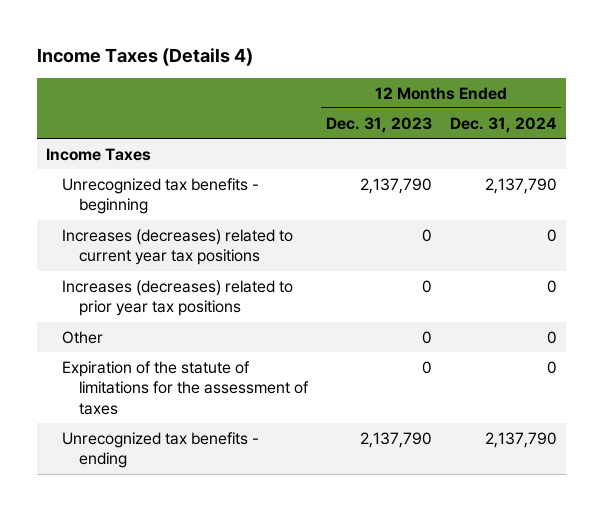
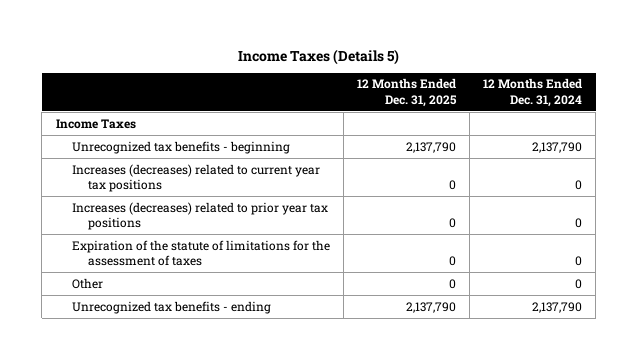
- Income Taxes (Details 4)
+ Income Taxes (Details 5)
- | 12 Months Ended Dec. 31, 2023 | 12 Months Ended Dec. 31, 2024
+ | 12 Months Ended Dec. 31, 2025 | 12 Months Ended Dec. 31, 2024
moved down: Other | 0 | 0

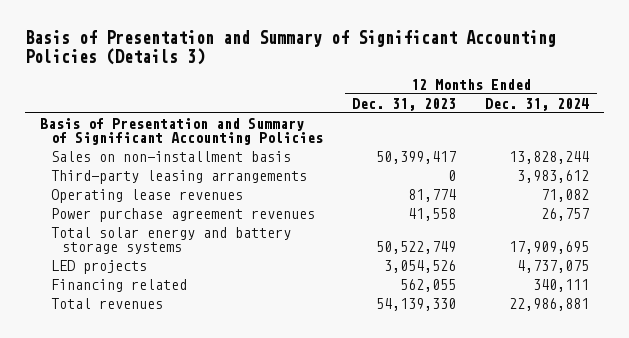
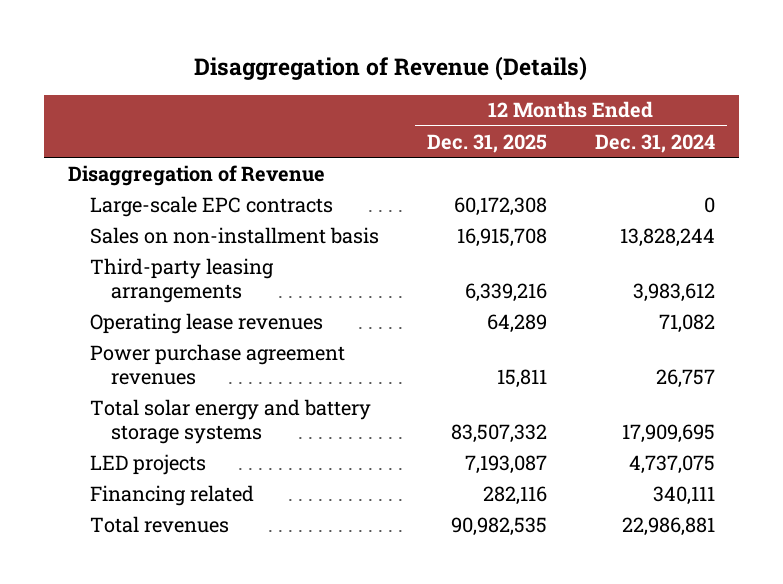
- Basis of Presentation and Summary of Significant Accounting Policies (Details 3)
+ Disaggregation of Revenue (Details)
- | 12 Months Ended Dec. 31, 2023 | 12 Months Ended Dec. 31, 2024
+ | 12 Months Ended Dec. 31, 2025 | 12 Months Ended Dec. 31, 2024
- Basis of Presentation and Summary of Significant Accounting Policies
+ Disaggregation of Revenue
+ Large-scale EPC contracts | 60,172,308 | 0

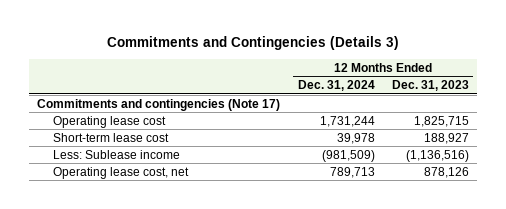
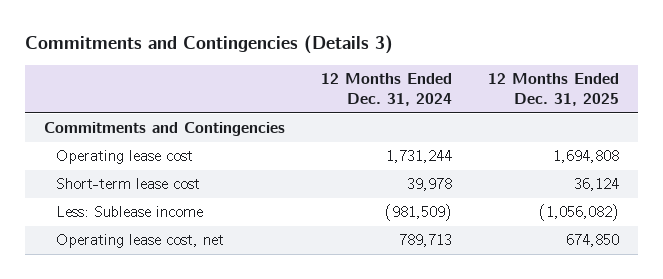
- | 12 Months Ended Dec. 31, 2024 | 12 Months Ended Dec. 31, 2023
+ | 12 Months Ended Dec. 31, 2024 | 12 Months Ended Dec. 31, 2025
- Commitments and contingencies (Note 17)
+ Commitments and Contingencies

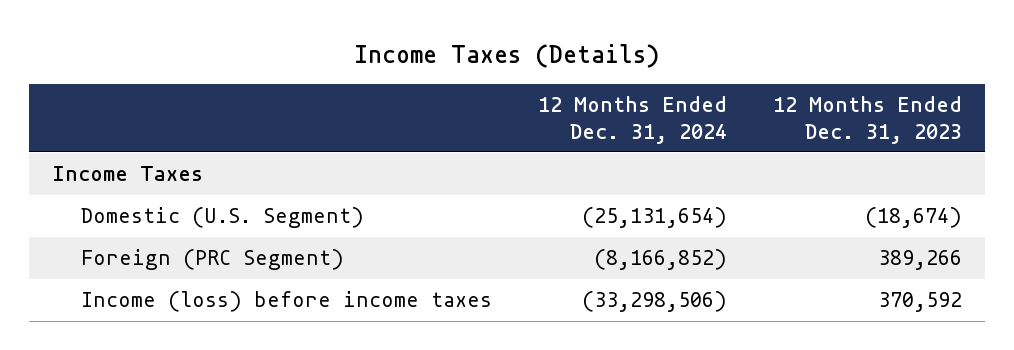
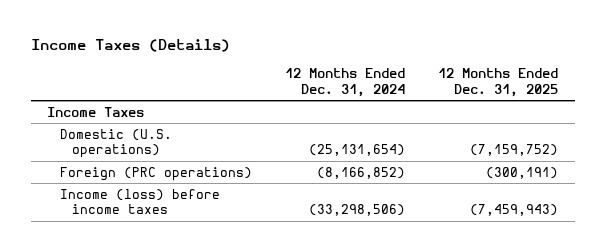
- | 12 Months Ended Dec. 31, 2024 | 12 Months Ended Dec. 31, 2023
+ | 12 Months Ended Dec. 31, 2024 | 12 Months Ended Dec. 31, 2025
- Domestic (U.S. Segment) | (25,131,654) | (18,674)
- Foreign (PRC Segment) | (8,166,852) | 389,266
+ Domestic (U.S. operations) | (25,131,654) | (7,159,752)
+ Foreign (PRC operations) | (8,166,852) | (300,191)

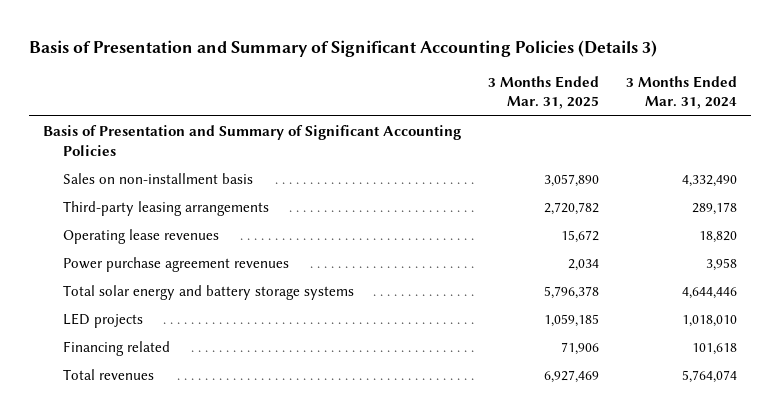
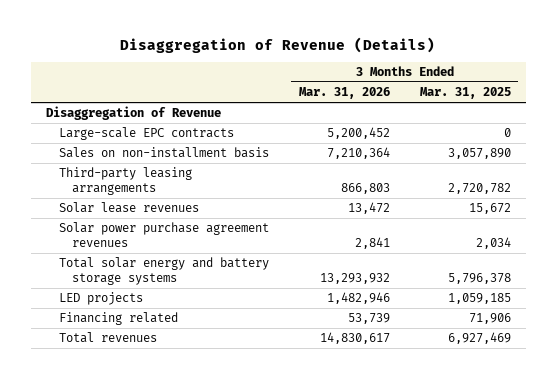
- Basis of Presentation and Summary of Significant Accounting Policies (Details 3)
+ Disaggregation of Revenue (Details)
- | 3 Months Ended Mar. 31, 2025 | 3 Months Ended Mar. 31, 2024
+ | 3 Months Ended Mar. 31, 2026 | 3 Months Ended Mar. 31, 2025
- Basis of Presentation and Summary of Significant Accounting Policies
+ Disaggregation of Revenue
+ Large-scale EPC contracts | 5,200,452 | 0
- Operating lease revenues | 15,672 | 18,820
- Power purchase agreement revenues | 2,034 | 3,958
+ Solar lease revenues | 13,472 | 15,672
+ Solar power purchase agreement revenues | 2,841 | 2,034

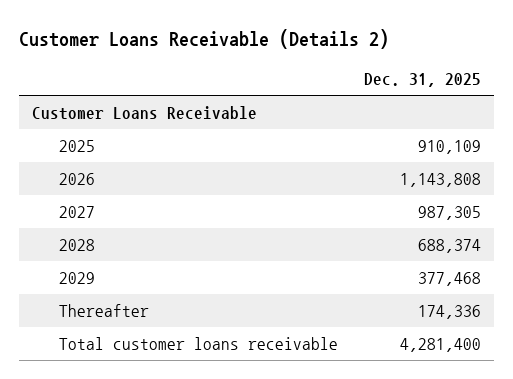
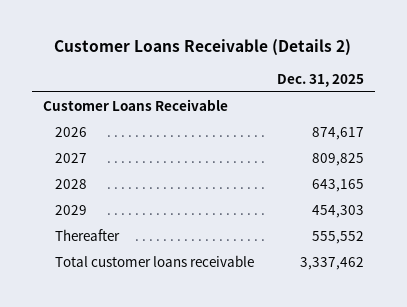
- 2025 | 910,109
- 2026 | 1,143,808
- 2027 | 987,305
- 2028 | 688,374
- 2029 | 377,468
- Thereafter | 174,336
- Total customer loans receivable | 4,281,400
+ 2026 | 874,617
+ 2027 | 809,825
+ 2028 | 643,165
+ 2029 | 454,303
+ Thereafter | 555,552
+ Total customer loans receivable | 3,337,462

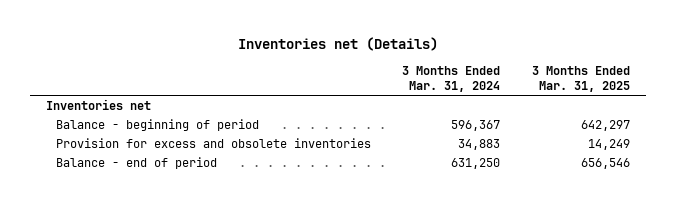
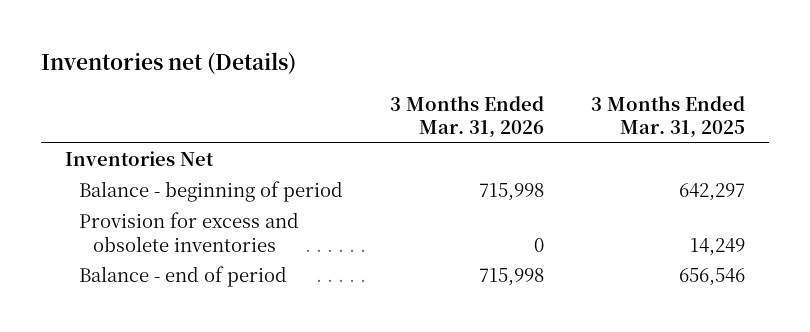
- | 3 Months Ended Mar. 31, 2024 | 3 Months Ended Mar. 31, 2025
+ | 3 Months Ended Mar. 31, 2026 | 3 Months Ended Mar. 31, 2025
- Inventories net
+ Inventories Net

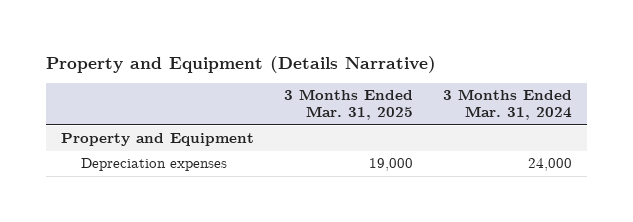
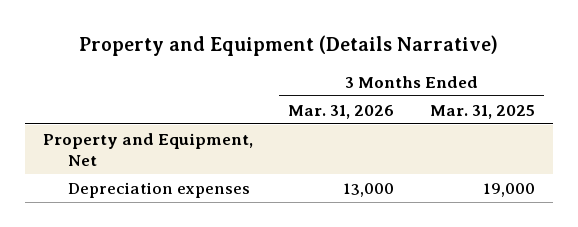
- | 3 Months Ended Mar. 31, 2025 | 3 Months Ended Mar. 31, 2024
+ | 3 Months Ended Mar. 31, 2026 | 3 Months Ended Mar. 31, 2025
- Property and Equipment
+ Property and Equipment, Net

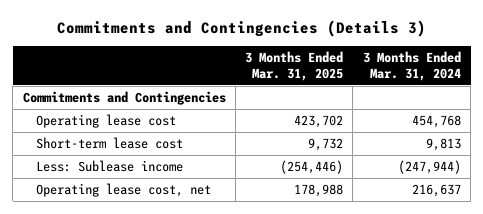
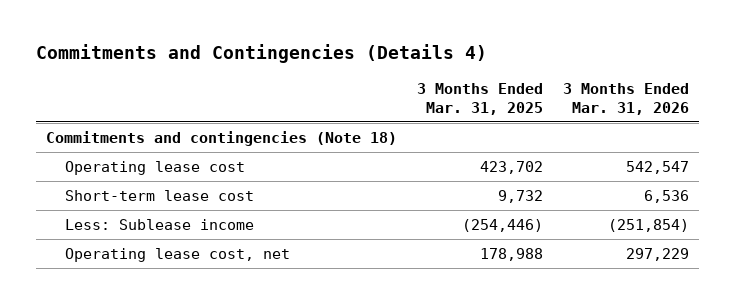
- Commitments and Contingencies (Details 3)
+ Commitments and Contingencies (Details 4)
- | 3 Months Ended Mar. 31, 2025 | 3 Months Ended Mar. 31, 2024
+ | 3 Months Ended Mar. 31, 2025 | 3 Months Ended Mar. 31, 2026
- Commitments and Contingencies
+ Commitments and contingencies (Note 18)

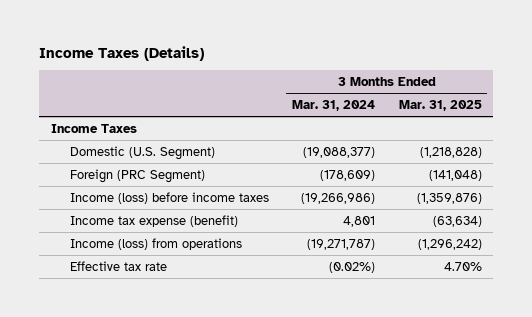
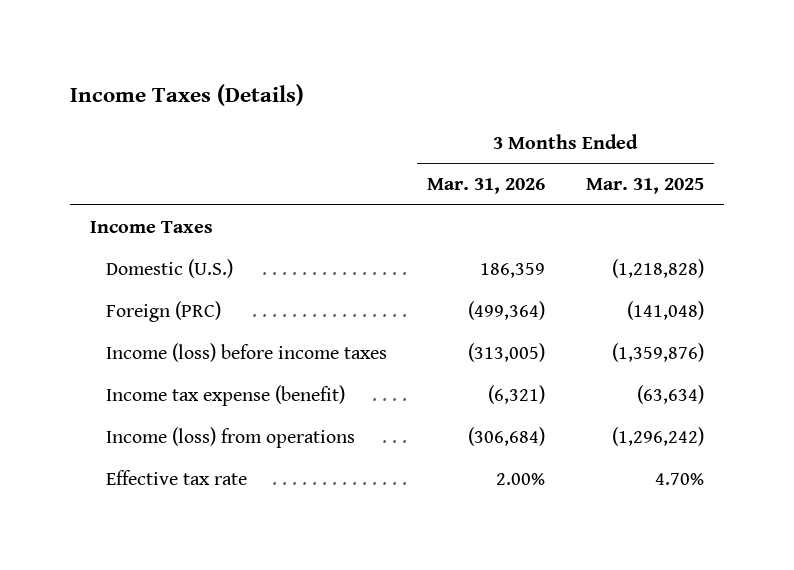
- | 3 Months Ended Mar. 31, 2024 | 3 Months Ended Mar. 31, 2025
+ | 3 Months Ended Mar. 31, 2026 | 3 Months Ended Mar. 31, 2025
- Domestic (U.S. Segment) | (19,088,377) | (1,218,828)
- Foreign (PRC Segment) | (178,609) | (141,048)
+ Domestic (U.S.) | 186,359 | (1,218,828)
+ Foreign (PRC) | (499,364) | (141,048)

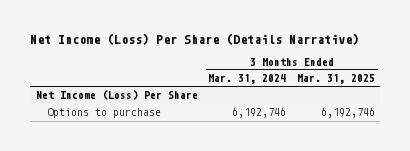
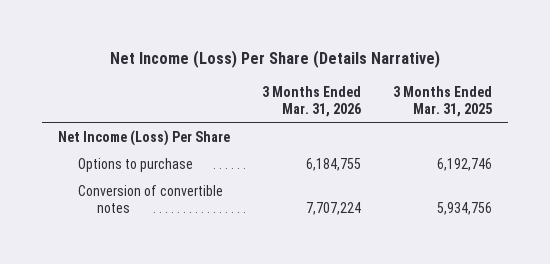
- | 3 Months Ended Mar. 31, 2024 | 3 Months Ended Mar. 31, 2025
+ | 3 Months Ended Mar. 31, 2026 | 3 Months Ended Mar. 31, 2025
+ Conversion of convertible notes | 7,707,224 | 5,934,756

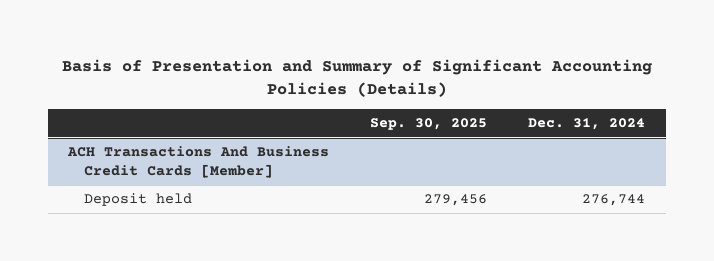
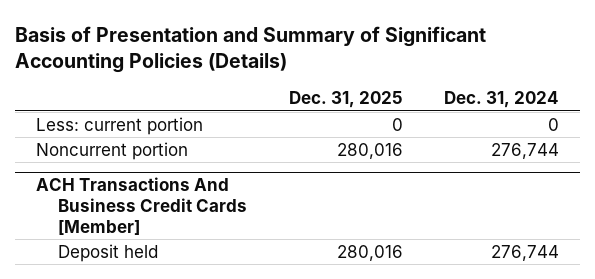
- | Sep. 30, 2025 | Dec. 31, 2024
+ | Dec. 31, 2025 | Dec. 31, 2024
+ Less: current portion | 0 | 0
+ Noncurrent portion | 280,016 | 276,744

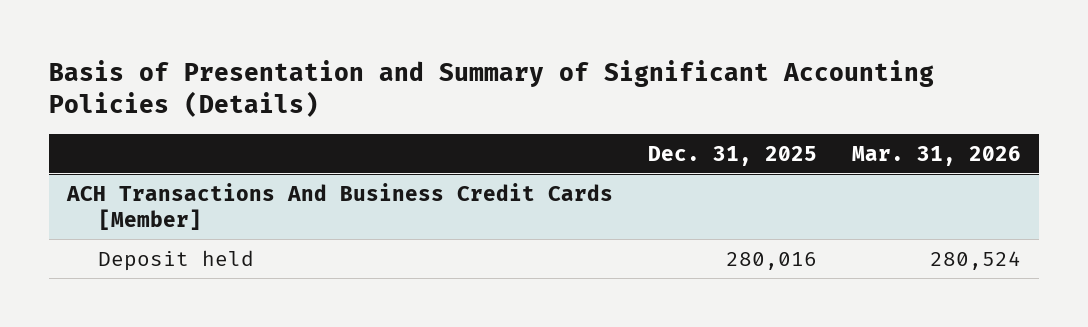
- | Dec. 31, 2025 | Dec. 31, 2024
+ | Dec. 31, 2025 | Mar. 31, 2026
- Less: current portion | 0 | 0
- Noncurrent portion | 280,016 | 276,744

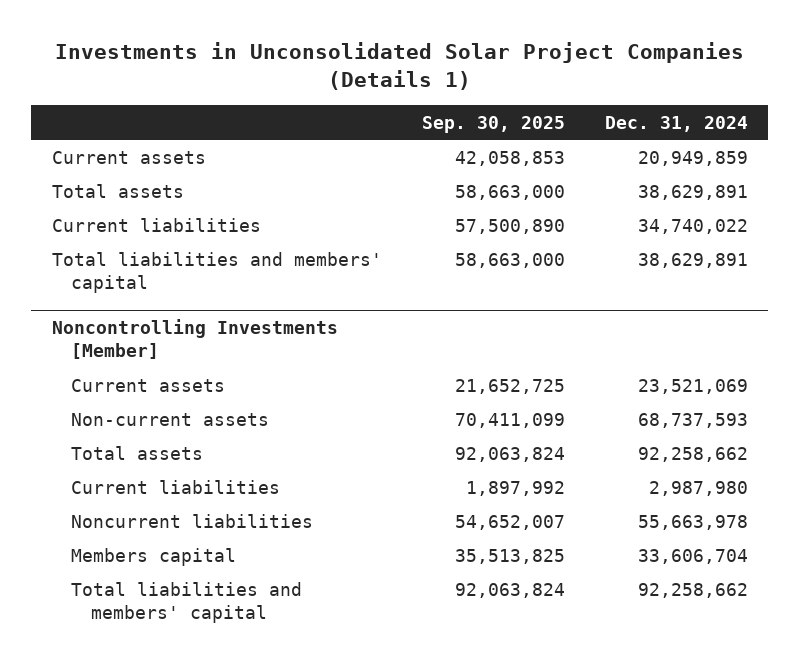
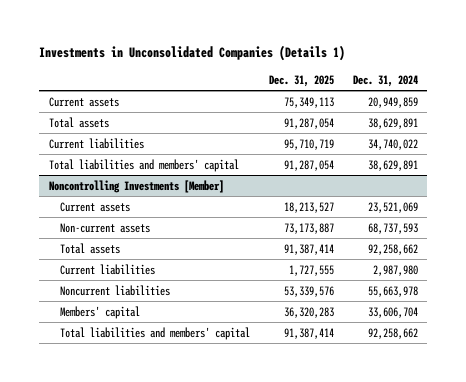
- Investments in Unconsolidated Solar Project Companies (Details 1)
+ Investments in Unconsolidated Companies (Details 1)
- | Sep. 30, 2025 | Dec. 31, 2024
+ | Dec. 31, 2025 | Dec. 31, 2024
@ Noncontrolling Investments [Member]
- Members capital | 35,513,825 | 33,606,704
+ Members' capital | 36,320,283 | 33,606,704

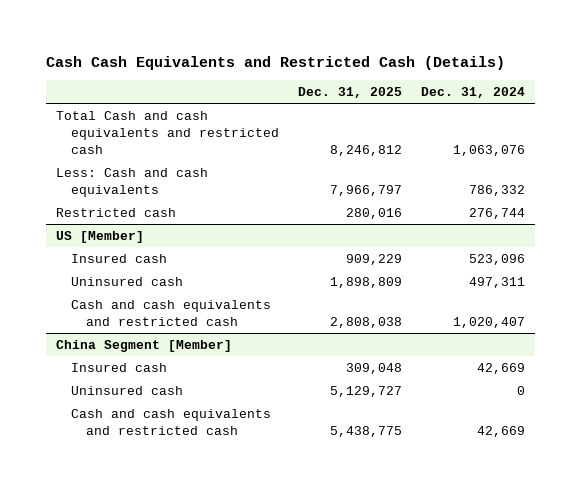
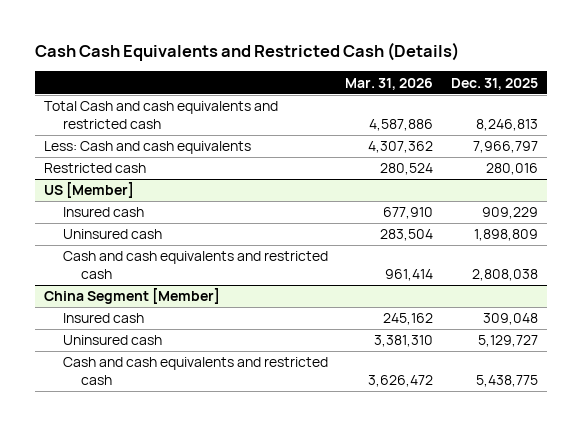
- | Dec. 31, 2025 | Dec. 31, 2024
+ | Mar. 31, 2026 | Dec. 31, 2025
- Total Cash and cash equivalents and restricted cash | 8,246,812 | 1,063,076
+ Total Cash and cash equivalents and restricted cash | 4,587,886 | 8,246,813

